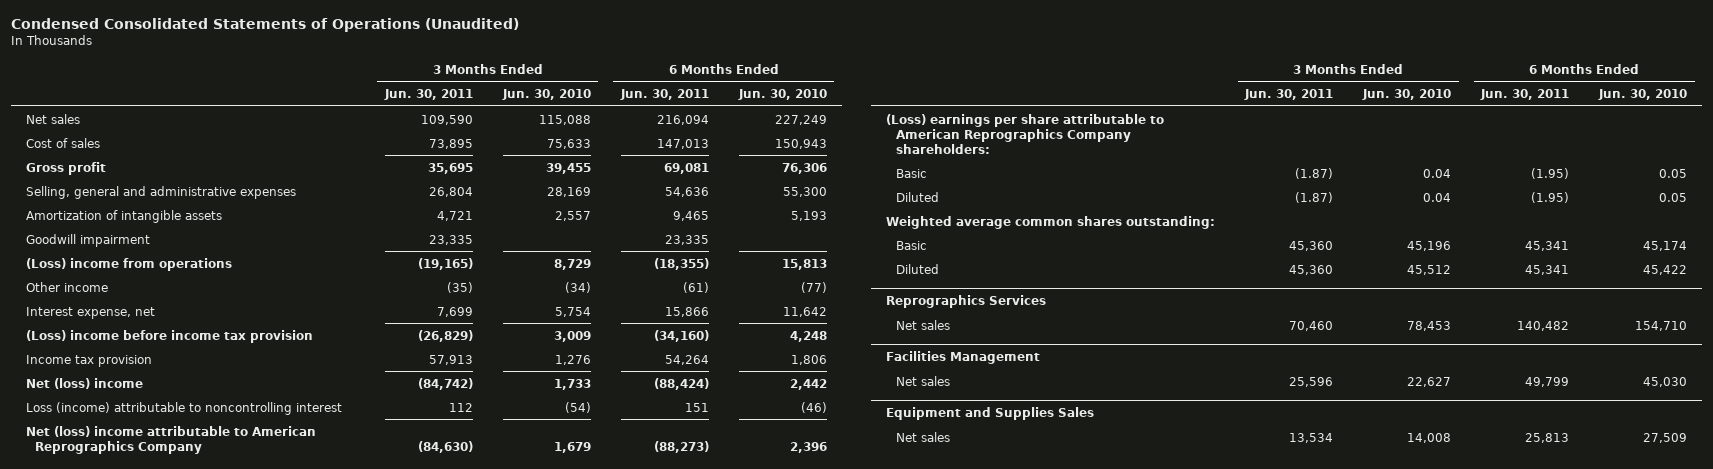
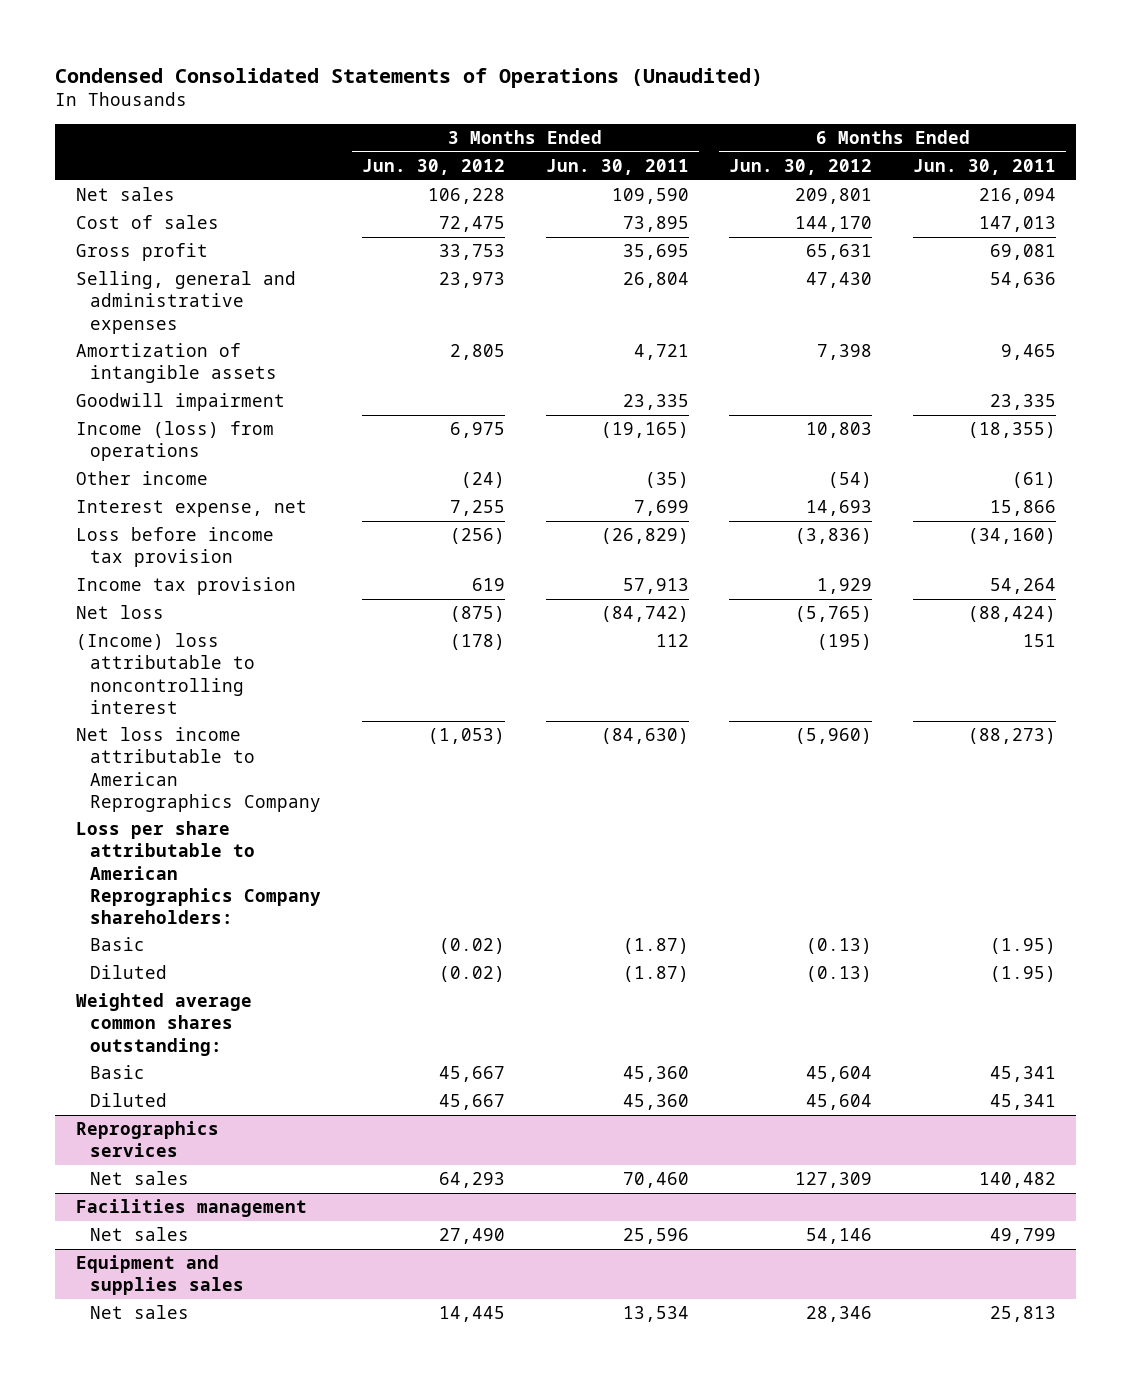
- | 3 Months Ended Jun. 30, 2011 | 3 Months Ended Jun. 30, 2010 | 6 Months Ended Jun. 30, 2011 | 6 Months Ended Jun. 30, 2010
+ | 3 Months Ended Jun. 30, 2012 | 3 Months Ended Jun. 30, 2011 | 6 Months Ended Jun. 30, 2012 | 6 Months Ended Jun. 30, 2011
- (Loss) income from operations | (19,165) | 8,729 | (18,355) | 15,813
+ Income (loss) from operations | 6,975 | (19,165) | 10,803 | (18,355)
- (Loss) income before income tax provision | (26,829) | 3,009 | (34,160) | 4,248
+ Loss before income tax provision | (256) | (26,829) | (3,836) | (34,160)
- Net (loss) income | (84,742) | 1,733 | (88,424) | 2,442
- Loss (income) attributable to noncontrolling interest | 112 | (54) | 151 | (46)
- Net (loss) income attributable to American Reprographics Company | (84,630) | 1,679 | (88,273) | 2,396
- (Loss) earnings per share attributable to American Reprographics Company shareholders:
+ Net loss | (875) | (84,742) | (5,765) | (88,424)
+ (Income) loss attributable to noncontrolling interest | (178) | 112 | (195) | 151
+ Net loss income attributable to American Reprographics Company | (1,053) | (84,630) | (5,960) | (88,273)
+ Loss per share attributable to American Reprographics Company shareholders:
- Reprographics Services
+ Reprographics services
- Facilities Management
+ Facilities management
- Equipment and Supplies Sales
+ Equipment and supplies sales

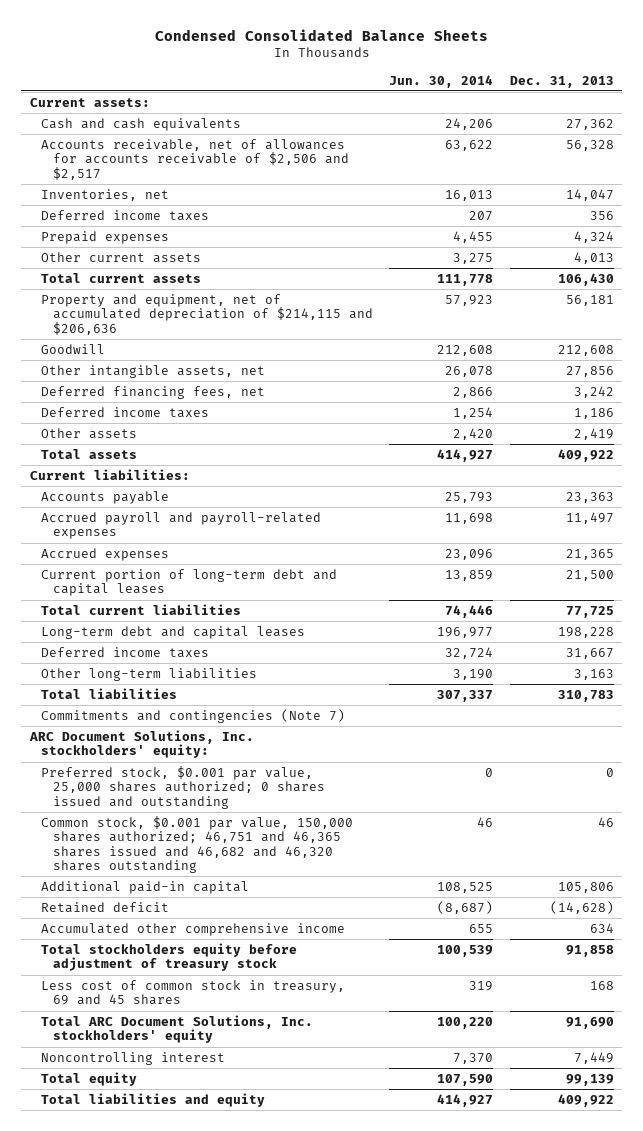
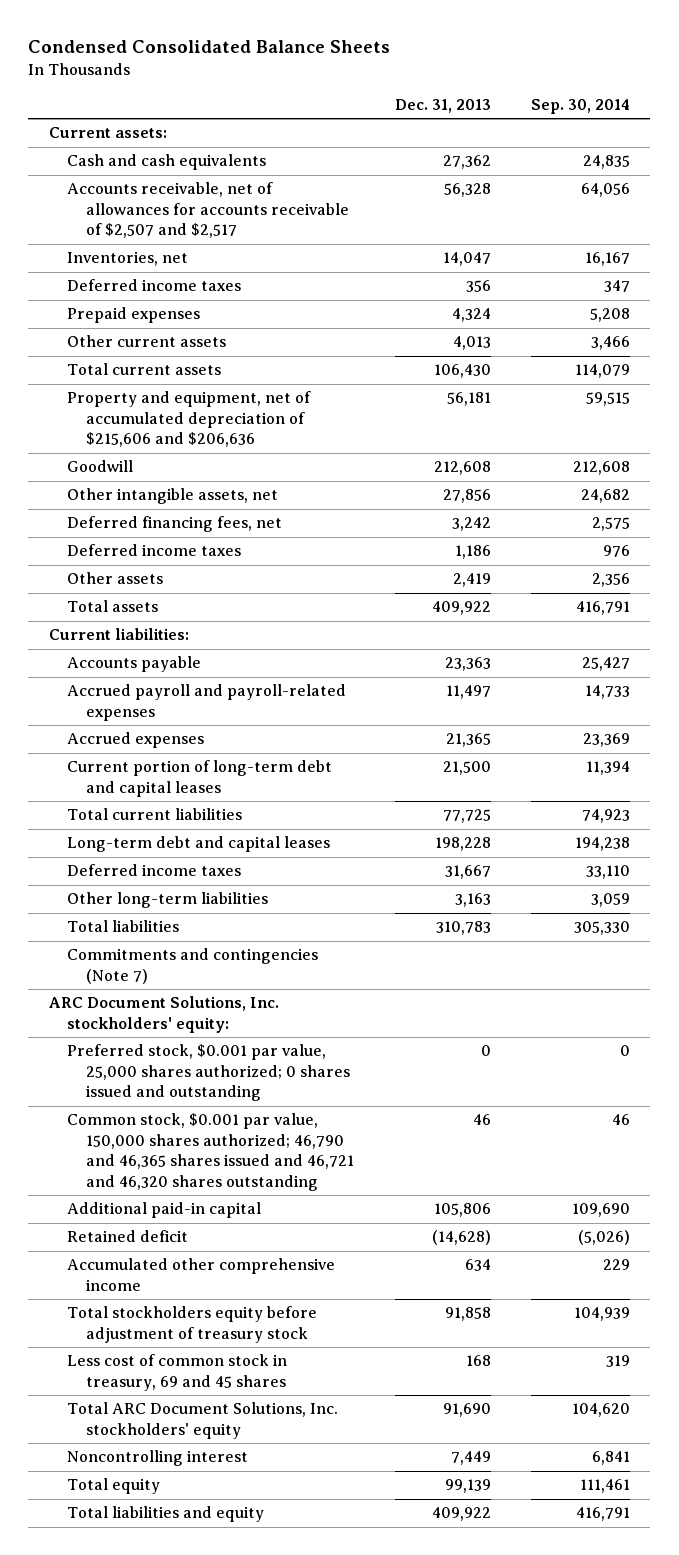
- | Jun. 30, 2014 | Dec. 31, 2013
+ | Dec. 31, 2013 | Sep. 30, 2014
- Accounts receivable, net of allowances for accounts receivable of $2,506 and $2,517 | 63,622 | 56,328
+ Accounts receivable, net of allowances for accounts receivable of $2,507 and $2,517 | 56,328 | 64,056
- Property and equipment, net of accumulated depreciation of $214,115 and $206,636 | 57,923 | 56,181
+ Property and equipment, net of accumulated depreciation of $215,606 and $206,636 | 56,181 | 59,515
- Common stock, $0.001 par value, 150,000 shares authorized; 46,751 and 46,365 shares issued and 46,682 and 46,320 shares outstanding | 46 | 46
+ Common stock, $0.001 par value, 150,000 shares authorized; 46,790 and 46,365 shares issued and 46,721 and 46,320 shares outstanding | 46 | 46

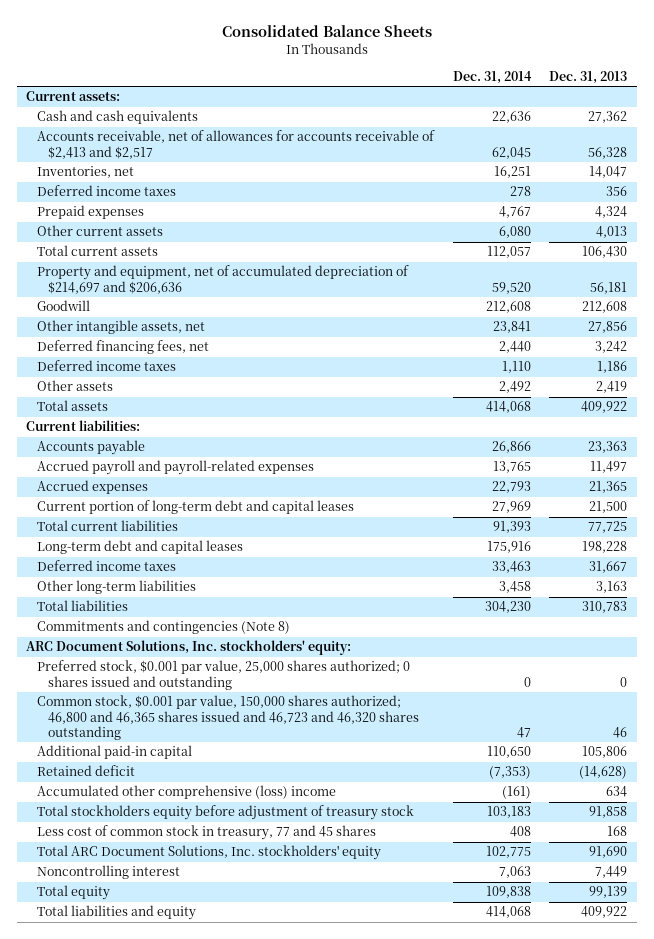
- Condensed Consolidated Balance Sheets
+ Consolidated Balance Sheets
- | Dec. 31, 2013 | Sep. 30, 2014
+ | Dec. 31, 2014 | Dec. 31, 2013
- Accounts receivable, net of allowances for accounts receivable of $2,507 and $2,517 | 56,328 | 64,056
+ Accounts receivable, net of allowances for accounts receivable of $2,413 and $2,517 | 62,045 | 56,328
- Property and equipment, net of accumulated depreciation of $215,606 and $206,636 | 56,181 | 59,515
+ Property and equipment, net of accumulated depreciation of $214,697 and $206,636 | 59,520 | 56,181
- Commitments and contingencies (Note 7)
+ Commitments and contingencies (Note 8)
- Common stock, $0.001 par value, 150,000 shares authorized; 46,790 and 46,365 shares issued and 46,721 and 46,320 shares outstanding | 46 | 46
+ Common stock, $0.001 par value, 150,000 shares authorized; 46,800 and 46,365 shares issued and 46,723 and 46,320 shares outstanding | 47 | 46
- Accumulated other comprehensive income | 634 | 229
+ Accumulated other comprehensive (loss) income | (161) | 634
- Less cost of common stock in treasury, 69 and 45 shares | 168 | 319
+ Less cost of common stock in treasury, 77 and 45 shares | 408 | 168

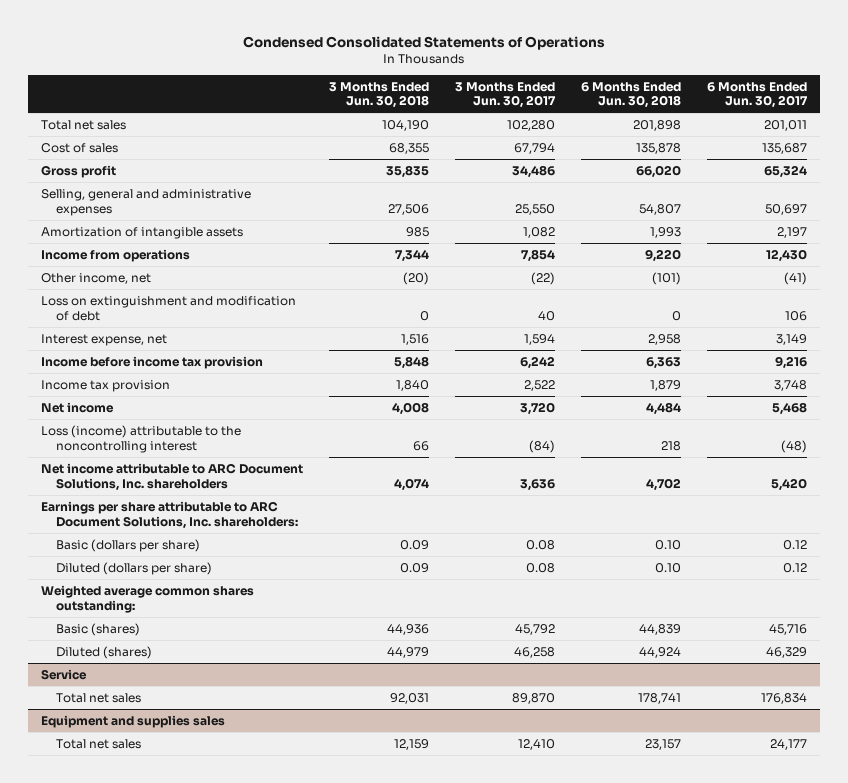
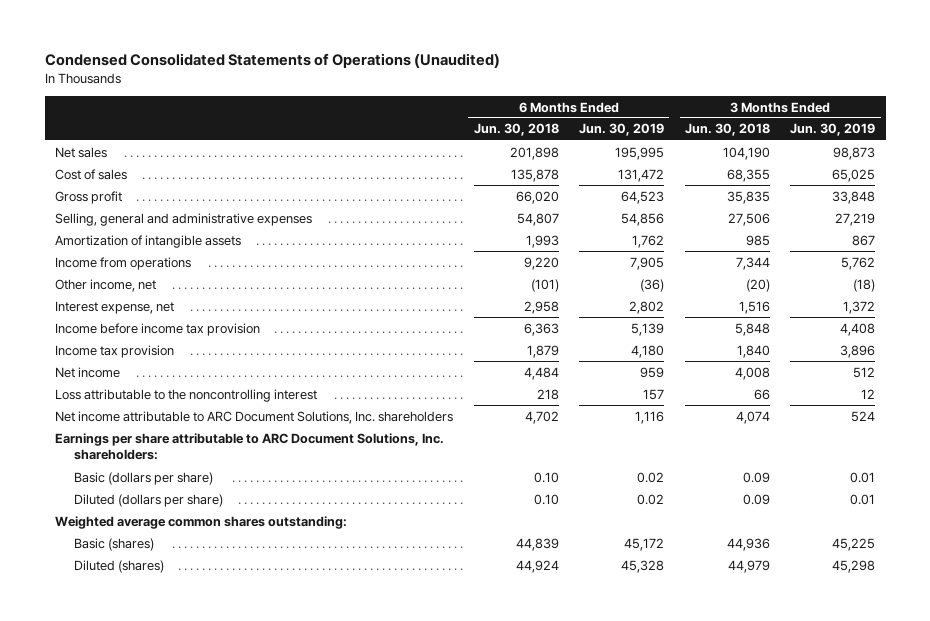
- Condensed Consolidated Statements of Operations
+ Condensed Consolidated Statements of Operations (Unaudited)
- | 3 Months Ended Jun. 30, 2018 | 3 Months Ended Jun. 30, 2017 | 6 Months Ended Jun. 30, 2018 | 6 Months Ended Jun. 30, 2017
+ | 6 Months Ended Jun. 30, 2018 | 6 Months Ended Jun. 30, 2019 | 3 Months Ended Jun. 30, 2018 | 3 Months Ended Jun. 30, 2019
- Total net sales | 104,190 | 102,280 | 201,898 | 201,011
+ Net sales | 201,898 | 195,995 | 104,190 | 98,873
- Loss on extinguishment and modification of debt | 0 | 40 | 0 | 106
- Loss (income) attributable to the noncontrolling interest | 66 | (84) | 218 | (48)
+ Loss attributable to the noncontrolling interest | 218 | 157 | 66 | 12
- Service
- Total net sales | 92,031 | 89,870 | 178,741 | 176,834
- Equipment and supplies sales
- Total net sales | 12,159 | 12,410 | 23,157 | 24,177

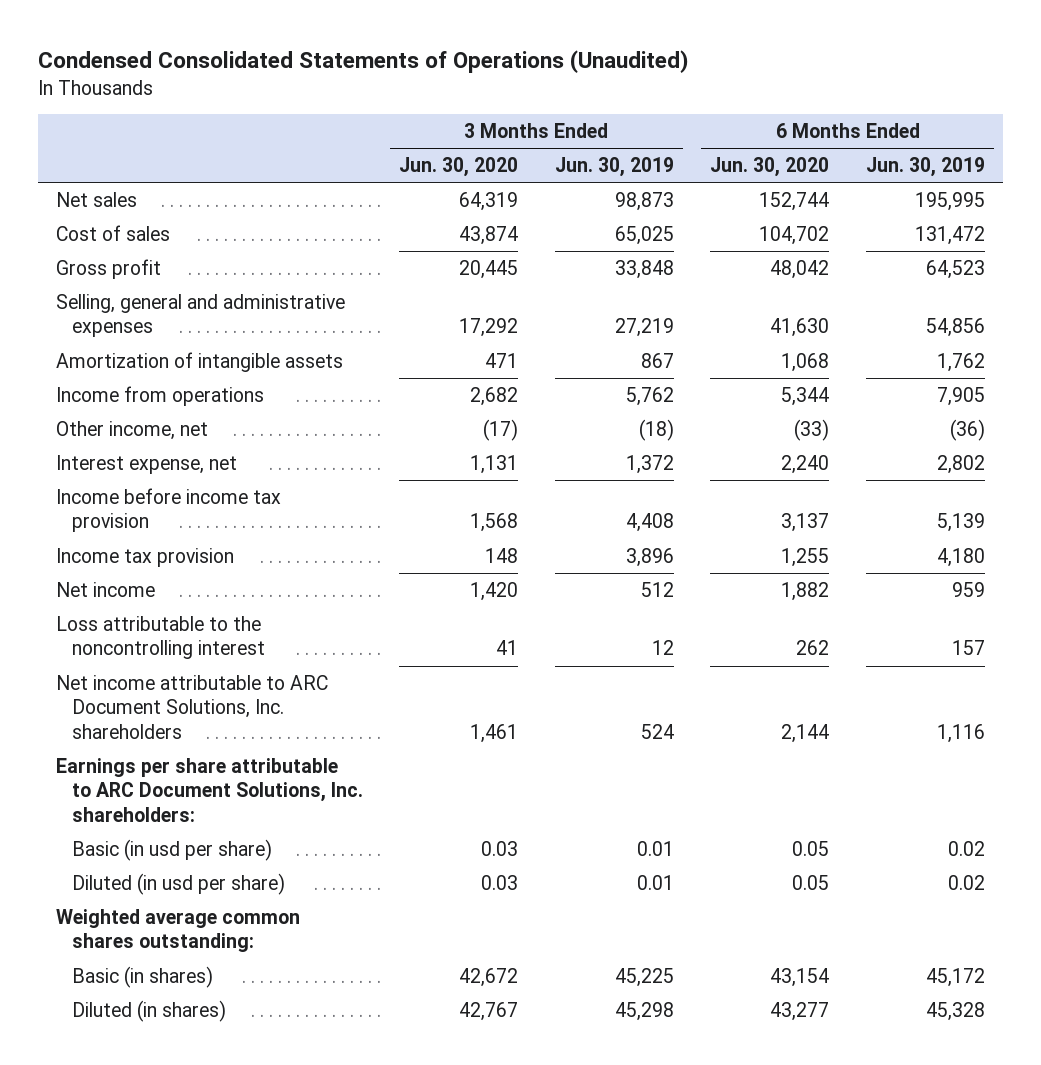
- | 6 Months Ended Jun. 30, 2018 | 6 Months Ended Jun. 30, 2019 | 3 Months Ended Jun. 30, 2018 | 3 Months Ended Jun. 30, 2019
+ | 3 Months Ended Jun. 30, 2020 | 3 Months Ended Jun. 30, 2019 | 6 Months Ended Jun. 30, 2020 | 6 Months Ended Jun. 30, 2019
- Basic (dollars per share) | 0.10 | 0.02 | 0.09 | 0.01
- Diluted (dollars per share) | 0.10 | 0.02 | 0.09 | 0.01
+ Basic (in usd per share) | 0.03 | 0.01 | 0.05 | 0.02
+ Diluted (in usd per share) | 0.03 | 0.01 | 0.05 | 0.02
- Basic (shares) | 44,839 | 45,172 | 44,936 | 45,225
- Diluted (shares) | 44,924 | 45,328 | 44,979 | 45,298
+ Basic (in shares) | 42,672 | 45,225 | 43,154 | 45,172
+ Diluted (in shares) | 42,767 | 45,298 | 43,277 | 45,328

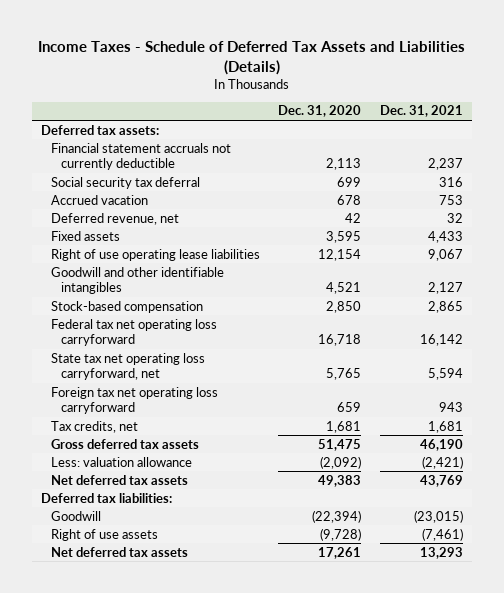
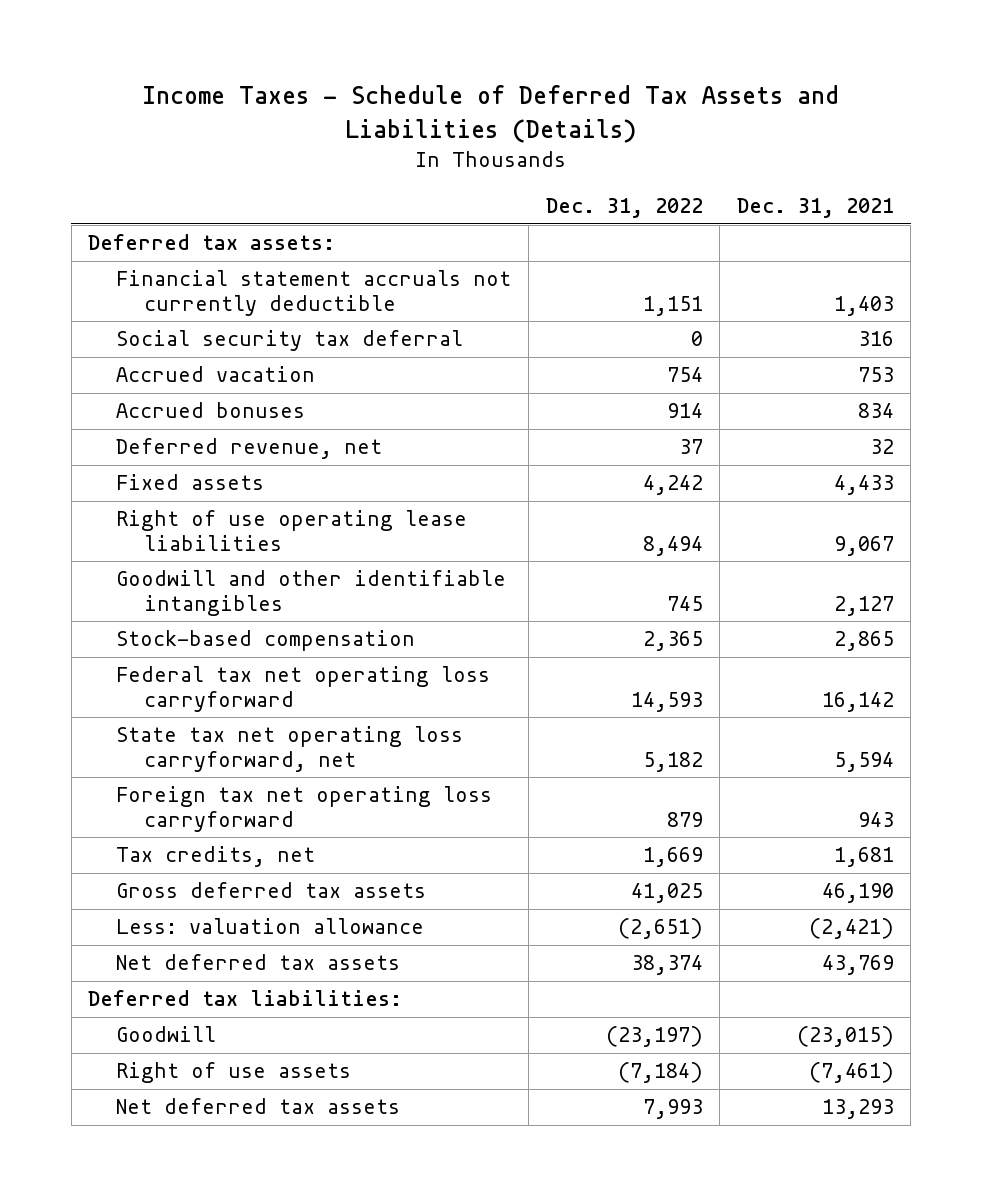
- | Dec. 31, 2020 | Dec. 31, 2021
+ | Dec. 31, 2022 | Dec. 31, 2021
- Financial statement accruals not currently deductible | 2,113 | 2,237
+ Financial statement accruals not currently deductible | 1,151 | 1,403
+ Accrued bonuses | 914 | 834

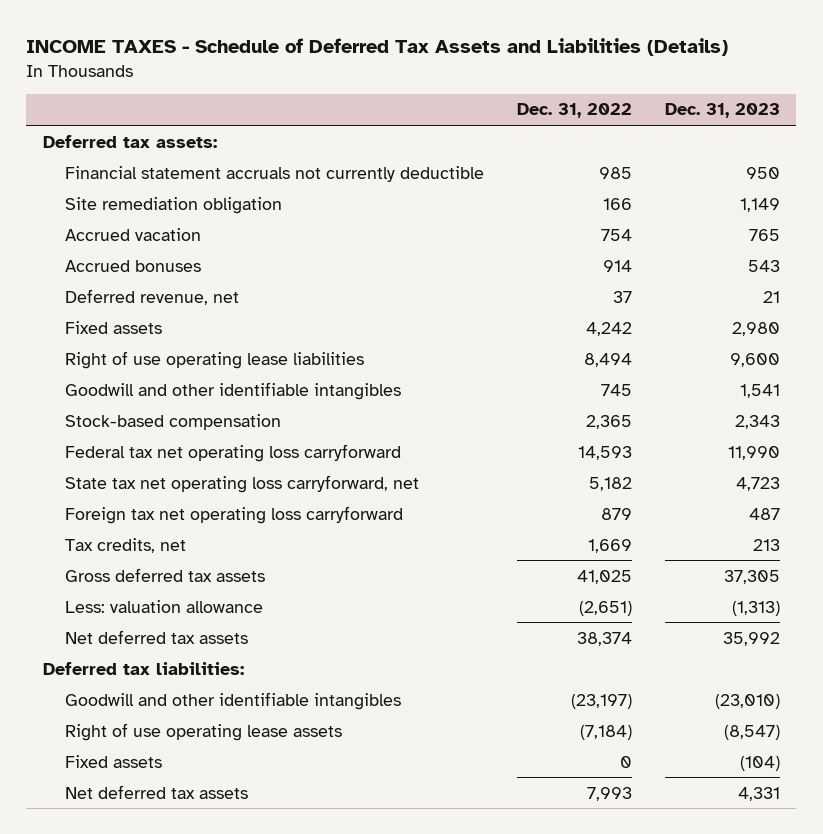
- Income Taxes - Schedule of Deferred Tax Assets and Liabilities (Details)
+ INCOME TAXES - Schedule of Deferred Tax Assets and Liabilities (Details)
- | Dec. 31, 2022 | Dec. 31, 2021
+ | Dec. 31, 2022 | Dec. 31, 2023
- Financial statement accruals not currently deductible | 1,151 | 1,403
- Social security tax deferral | 0 | 316
+ Financial statement accruals not currently deductible | 985 | 950
+ Site remediation obligation | 166 | 1,149
- Goodwill | (23,197) | (23,015)
- Right of use assets | (7,184) | (7,461)
+ Goodwill and other identifiable intangibles | (23,197) | (23,010)
+ Right of use operating lease assets | (7,184) | (8,547)
+ Fixed assets | 0 | (104)

